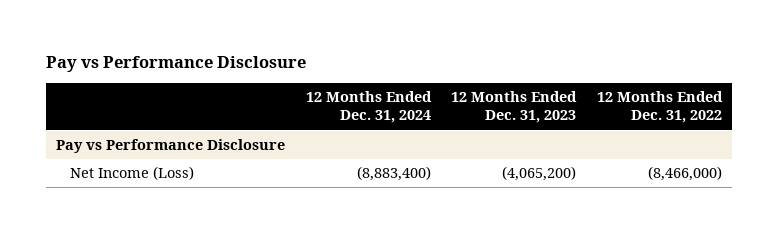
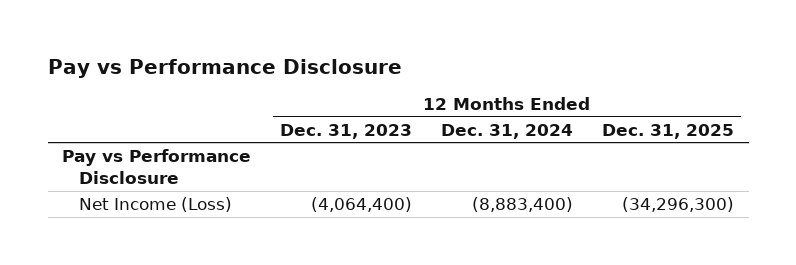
- | 12 Months Ended Dec. 31, 2024 | 12 Months Ended Dec. 31, 2023 | 12 Months Ended Dec. 31, 2022
+ | 12 Months Ended Dec. 31, 2023 | 12 Months Ended Dec. 31, 2024 | 12 Months Ended Dec. 31, 2025
- Net Income (Loss) | (8,883,400) | (4,065,200) | (8,466,000)
+ Net Income (Loss) | (4,064,400) | (8,883,400) | (34,296,300)

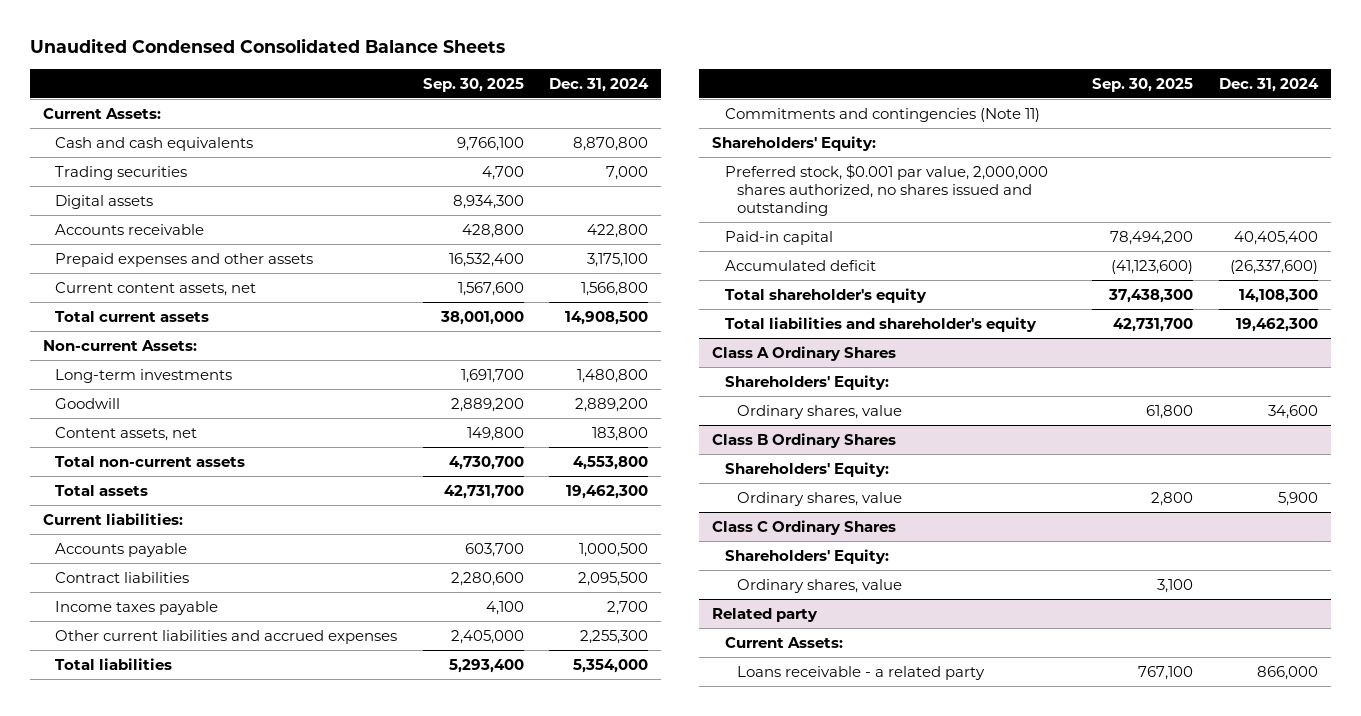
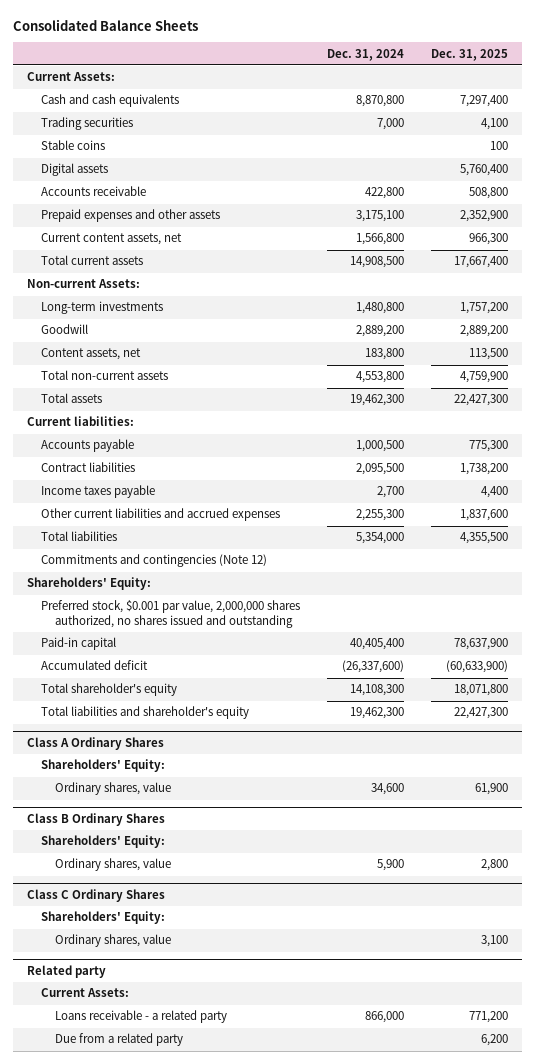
- Unaudited Condensed Consolidated Balance Sheets
+ Consolidated Balance Sheets
- | Sep. 30, 2025 | Dec. 31, 2024
+ | Dec. 31, 2024 | Dec. 31, 2025
+ Stable coins | | 100
- Commitments and contingencies (Note 11)
+ Commitments and contingencies (Note 12)
@ Related party
+ Due from a related party | | 6,200

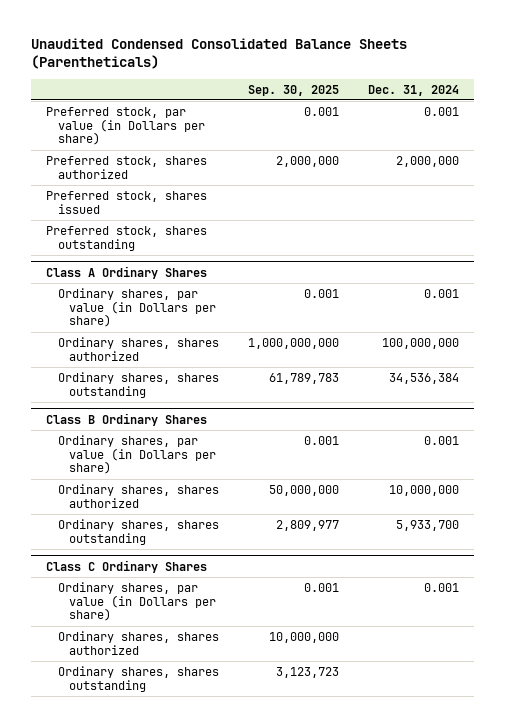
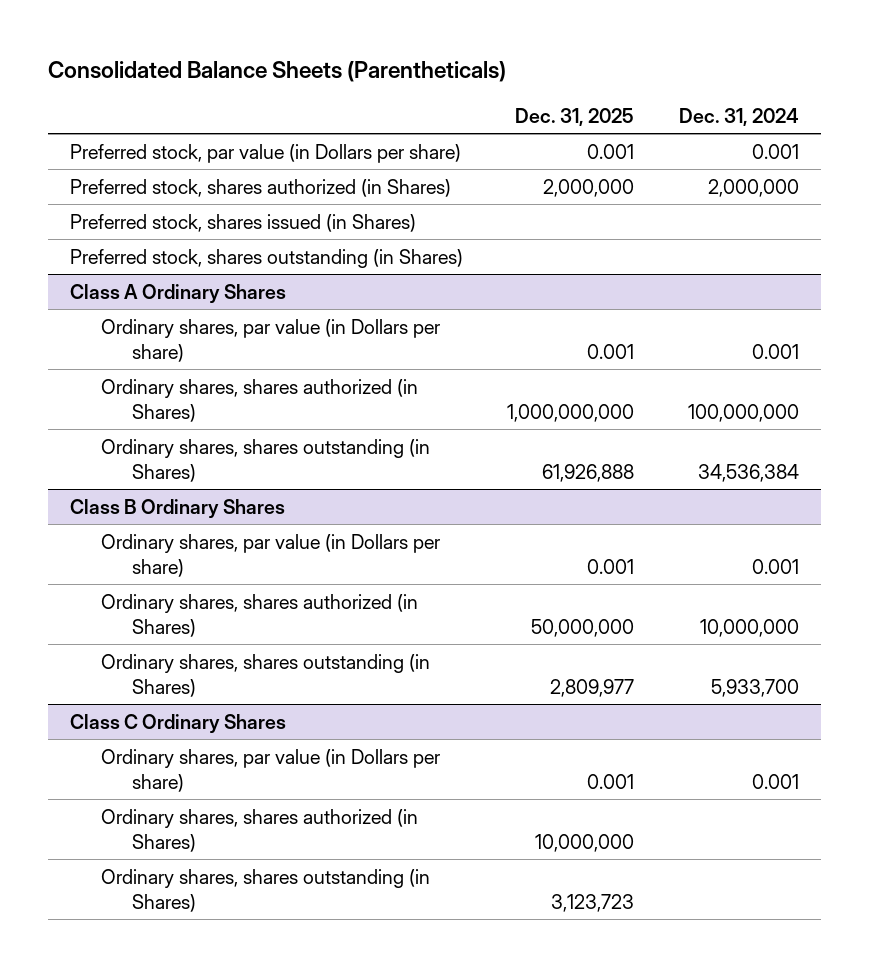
- Unaudited Condensed Consolidated Balance Sheets (Parentheticals)
+ Consolidated Balance Sheets (Parentheticals)
- | Sep. 30, 2025 | Dec. 31, 2024
+ | Dec. 31, 2025 | Dec. 31, 2024
- Preferred stock, shares authorized | 2,000,000 | 2,000,000
- Preferred stock, shares issued
- Preferred stock, shares outstanding
+ Preferred stock, shares authorized (in Shares) | 2,000,000 | 2,000,000
+ Preferred stock, shares issued (in Shares)
+ Preferred stock, shares outstanding (in Shares)
@ Class A Ordinary Shares
- Ordinary shares, shares authorized | 1,000,000,000 | 100,000,000
- Ordinary shares, shares outstanding | 61,789,783 | 34,536,384
+ Ordinary shares, shares authorized (in Shares) | 1,000,000,000 | 100,000,000
+ Ordinary shares, shares outstanding (in Shares) | 61,926,888 | 34,536,384
@ Class B Ordinary Shares
- Ordinary shares, shares authorized | 50,000,000 | 10,000,000
- Ordinary shares, shares outstanding | 2,809,977 | 5,933,700
+ Ordinary shares, shares authorized (in Shares) | 50,000,000 | 10,000,000
+ Ordinary shares, shares outstanding (in Shares) | 2,809,977 | 5,933,700
@ Class C Ordinary Shares
- Ordinary shares, shares authorized | 10,000,000 |
- Ordinary shares, shares outstanding | 3,123,723 |
+ Ordinary shares, shares authorized (in Shares) | 10,000,000 |
+ Ordinary shares, shares outstanding (in Shares) | 3,123,723 |

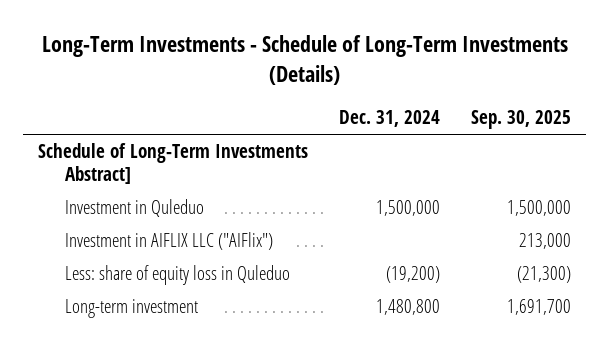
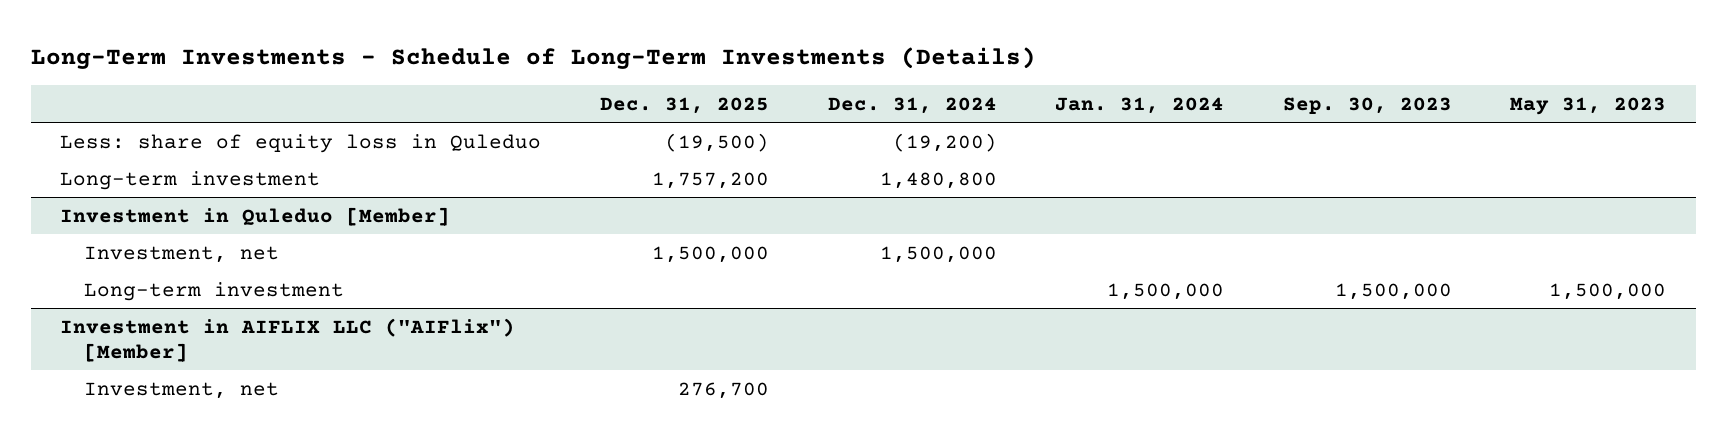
- | Dec. 31, 2024 | Sep. 30, 2025
+ | Dec. 31, 2025 | Dec. 31, 2024 | Jan. 31, 2024 | Sep. 30, 2023 | May 31, 2023
- Schedule of Long-Term Investments Abstract]
- Investment in Quleduo | 1,500,000 | 1,500,000
- Investment in AIFLIX LLC ("AIFlix") | | 213,000
+ Investment in Quleduo [Member]
+ Investment, net | 1,500,000 | 1,500,000 | | |
+ Long-term investment | | | 1,500,000 | 1,500,000 | 1,500,000
+ Investment in AIFLIX LLC ("AIFlix") [Member]
+ Investment, net | 276,700 | | | |

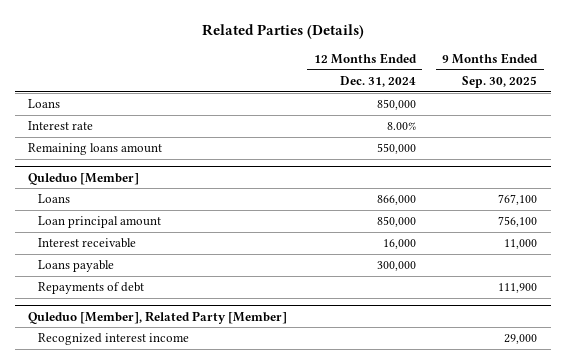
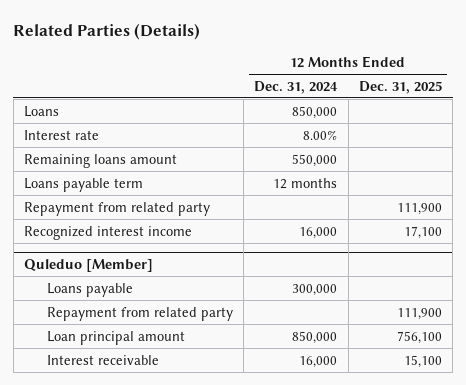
- | 12 Months Ended Dec. 31, 2024 | 9 Months Ended Sep. 30, 2025
+ | 12 Months Ended Dec. 31, 2024 | 12 Months Ended Dec. 31, 2025
+ Loans payable term | 12 months |
+ Repayment from related party | | 111,900
+ Recognized interest income | 16,000 | 17,100
@ Quleduo [Member]
- Loans | 866,000 | 767,100
moved up: Loans payable | 300,000 |
+ Repayment from related party | | 111,900
- Repayments of debt | | 111,900
- Quleduo [Member], Related Party [Member]
- Recognized interest income | | 29,000

